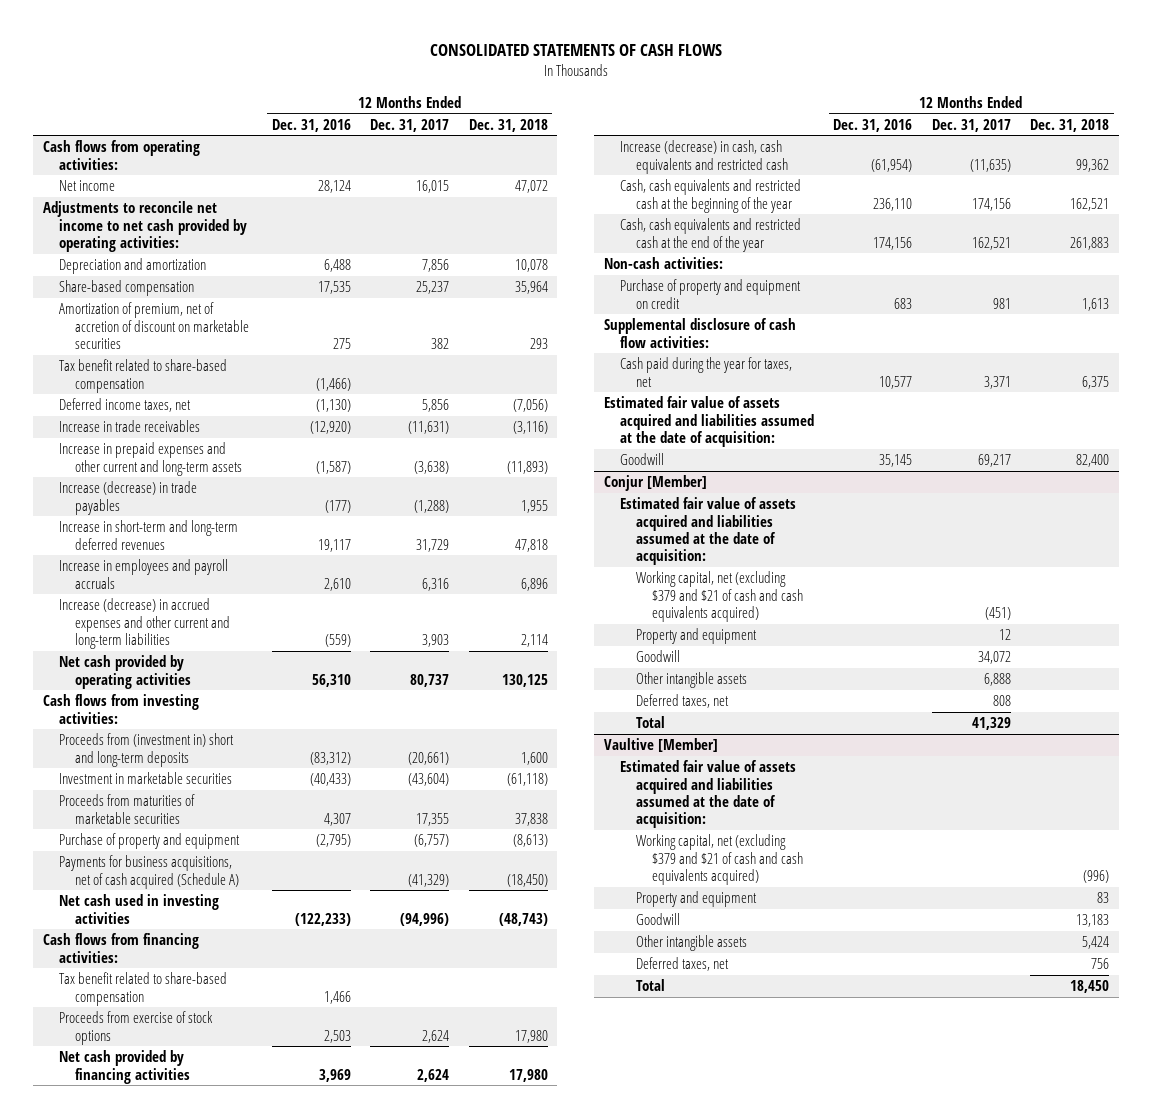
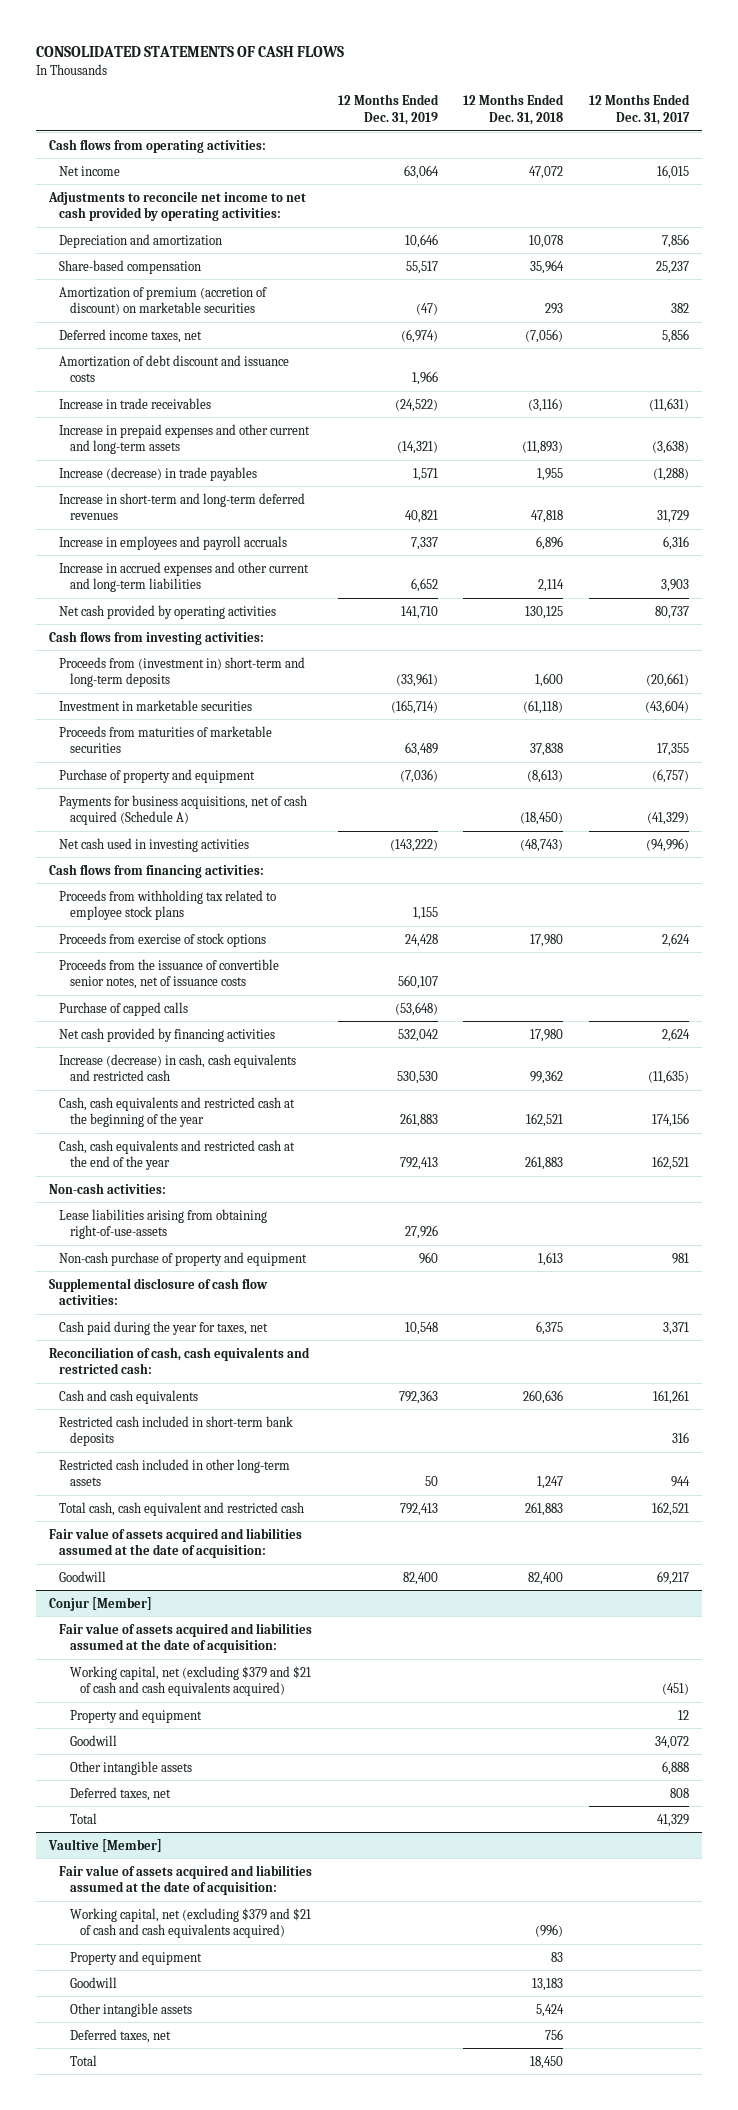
- | 12 Months Ended Dec. 31, 2016 | 12 Months Ended Dec. 31, 2017 | 12 Months Ended Dec. 31, 2018
+ | 12 Months Ended Dec. 31, 2019 | 12 Months Ended Dec. 31, 2018 | 12 Months Ended Dec. 31, 2017
- Amortization of premium, net of accretion of discount on marketable securities | 275 | 382 | 293
- Tax benefit related to share-based compensation | (1,466) | |
+ Amortization of premium (accretion of discount) on marketable securities | (47) | 293 | 382
+ Amortization of debt discount and issuance costs | 1,966 | |
- Increase (decrease) in accrued expenses and other current and long-term liabilities | (559) | 3,903 | 2,114
+ Increase in accrued expenses and other current and long-term liabilities | 6,652 | 2,114 | 3,903
- Proceeds from (investment in) short and long-term deposits | (83,312) | (20,661) | 1,600
+ Proceeds from (investment in) short-term and long-term deposits | (33,961) | 1,600 | (20,661)
- Tax benefit related to share-based compensation | 1,466 | |
+ Proceeds from withholding tax related to employee stock plans | 1,155 | |
+ Proceeds from the issuance of convertible senior notes, net of issuance costs | 560,107 | |
+ Purchase of capped calls | (53,648) | |
- Purchase of property and equipment on credit | 683 | 981 | 1,613
+ Lease liabilities arising from obtaining right-of-use-assets | 27,926 | |
+ Non-cash purchase of property and equipment | 960 | 1,613 | 981
- Estimated fair value of assets acquired and liabilities assumed at the date of acquisition:
+ Reconciliation of cash, cash equivalents and restricted cash:
+ Cash and cash equivalents | 792,363 | 260,636 | 161,261
+ Restricted cash included in short-term bank deposits | | | 316
+ Restricted cash included in other long-term assets | 50 | 1,247 | 944
+ Total cash, cash equivalent and restricted cash | 792,413 | 261,883 | 162,521
+ Fair value of assets acquired and liabilities assumed at the date of acquisition:
@ Conjur [Member]
- Estimated fair value of assets acquired and liabilities assumed at the date of acquisition:
+ Fair value of assets acquired and liabilities assumed at the date of acquisition:
@ Vaultive [Member]
- Estimated fair value of assets acquired and liabilities assumed at the date of acquisition:
+ Fair value of assets acquired and liabilities assumed at the date of acquisition:

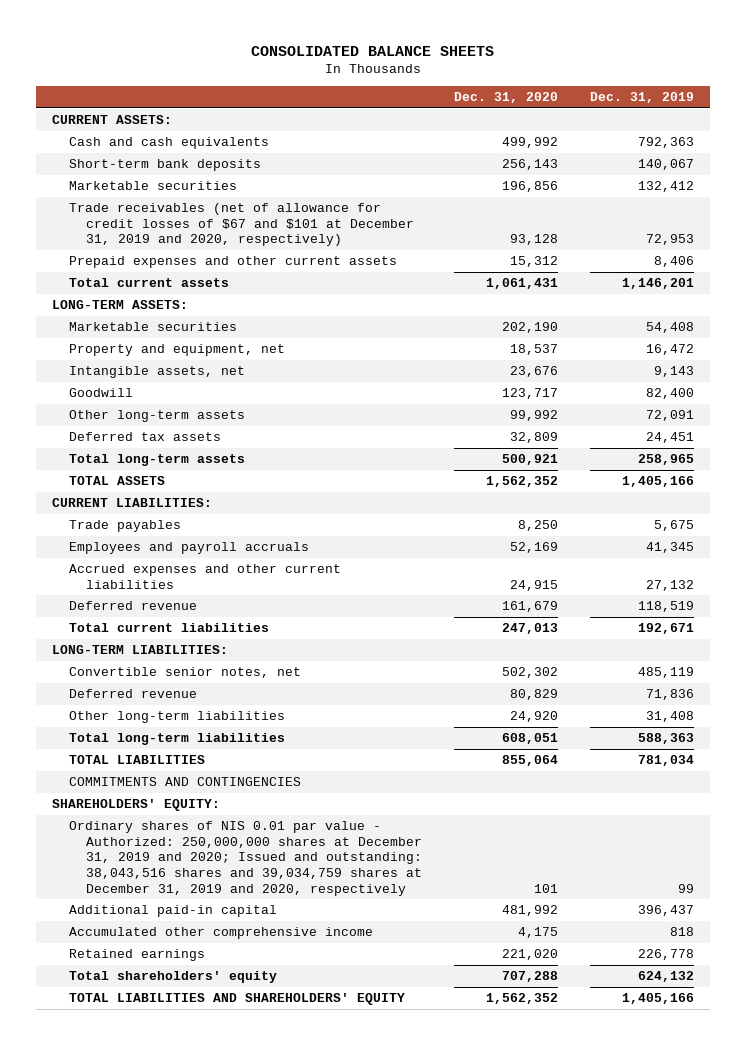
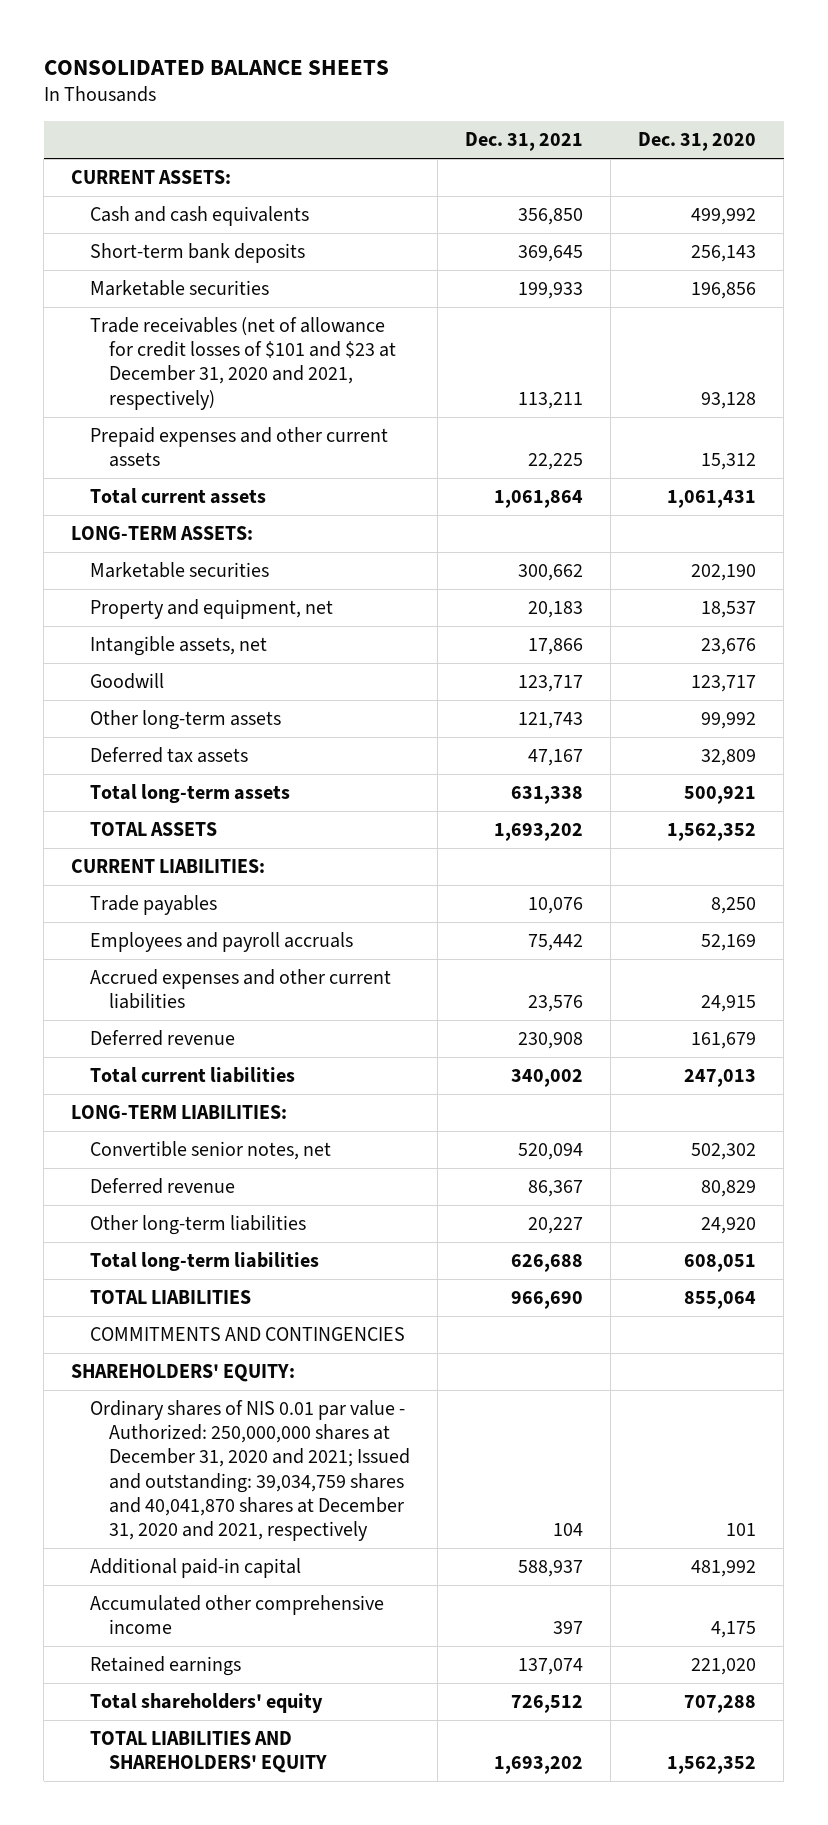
- | Dec. 31, 2020 | Dec. 31, 2019
+ | Dec. 31, 2021 | Dec. 31, 2020
- Trade receivables (net of allowance for credit losses of $67 and $101 at December 31, 2019 and 2020, respectively) | 93,128 | 72,953
+ Trade receivables (net of allowance for credit losses of $101 and $23 at December 31, 2020 and 2021, respectively) | 113,211 | 93,128
- Ordinary shares of NIS 0.01 par value - Authorized: 250,000,000 shares at December 31, 2019 and 2020; Issued and outstanding: 38,043,516 shares and 39,034,759 shares at December 31, 2019 and 2020, respectively | 101 | 99
+ Ordinary shares of NIS 0.01 par value - Authorized: 250,000,000 shares at December 31, 2020 and 2021; Issued and outstanding: 39,034,759 shares and 40,041,870 shares at December 31, 2020 and 2021, respectively | 104 | 101

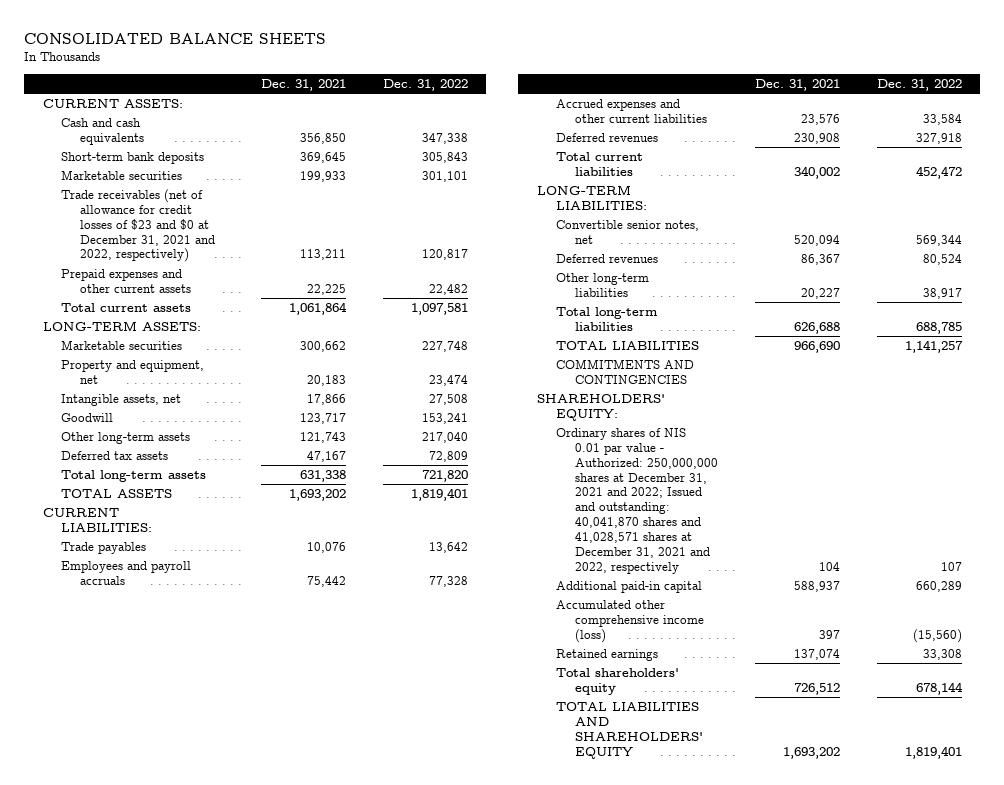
- | Dec. 31, 2021 | Dec. 31, 2020
+ | Dec. 31, 2021 | Dec. 31, 2022
- Trade receivables (net of allowance for credit losses of $101 and $23 at December 31, 2020 and 2021, respectively) | 113,211 | 93,128
+ Trade receivables (net of allowance for credit losses of $23 and $0 at December 31, 2021 and 2022, respectively) | 113,211 | 120,817
- Deferred revenue | 230,908 | 161,679
+ Deferred revenues | 230,908 | 327,918
- Deferred revenue | 86,367 | 80,829
+ Deferred revenues | 86,367 | 80,524
- Ordinary shares of NIS 0.01 par value - Authorized: 250,000,000 shares at December 31, 2020 and 2021; Issued and outstanding: 39,034,759 shares and 40,041,870 shares at December 31, 2020 and 2021, respectively | 104 | 101
+ Ordinary shares of NIS 0.01 par value - Authorized: 250,000,000 shares at December 31, 2021 and 2022; Issued and outstanding: 40,041,870 shares and 41,028,571 shares at December 31, 2021 and 2022, respectively | 104 | 107
- Accumulated other comprehensive income | 397 | 4,175
+ Accumulated other comprehensive income (loss) | 397 | (15,560)

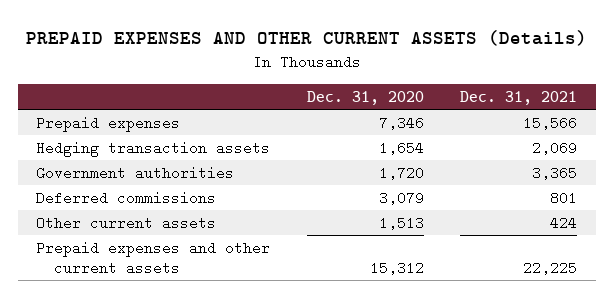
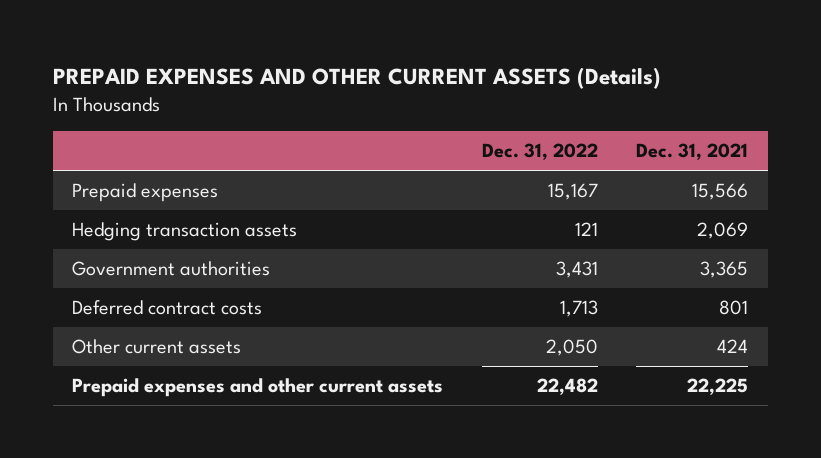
- | Dec. 31, 2020 | Dec. 31, 2021
+ | Dec. 31, 2022 | Dec. 31, 2021
- Deferred commissions | 3,079 | 801
+ Deferred contract costs | 1,713 | 801

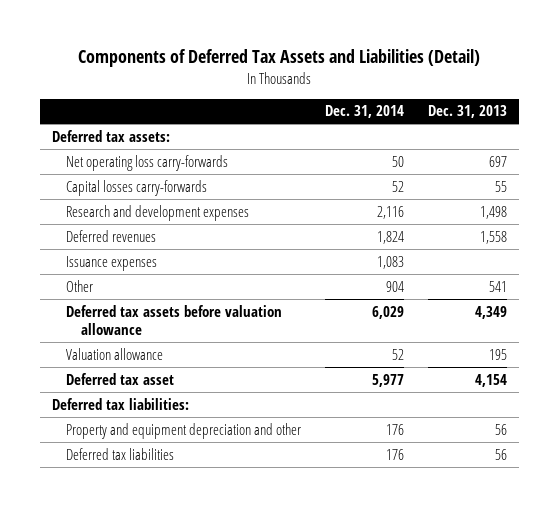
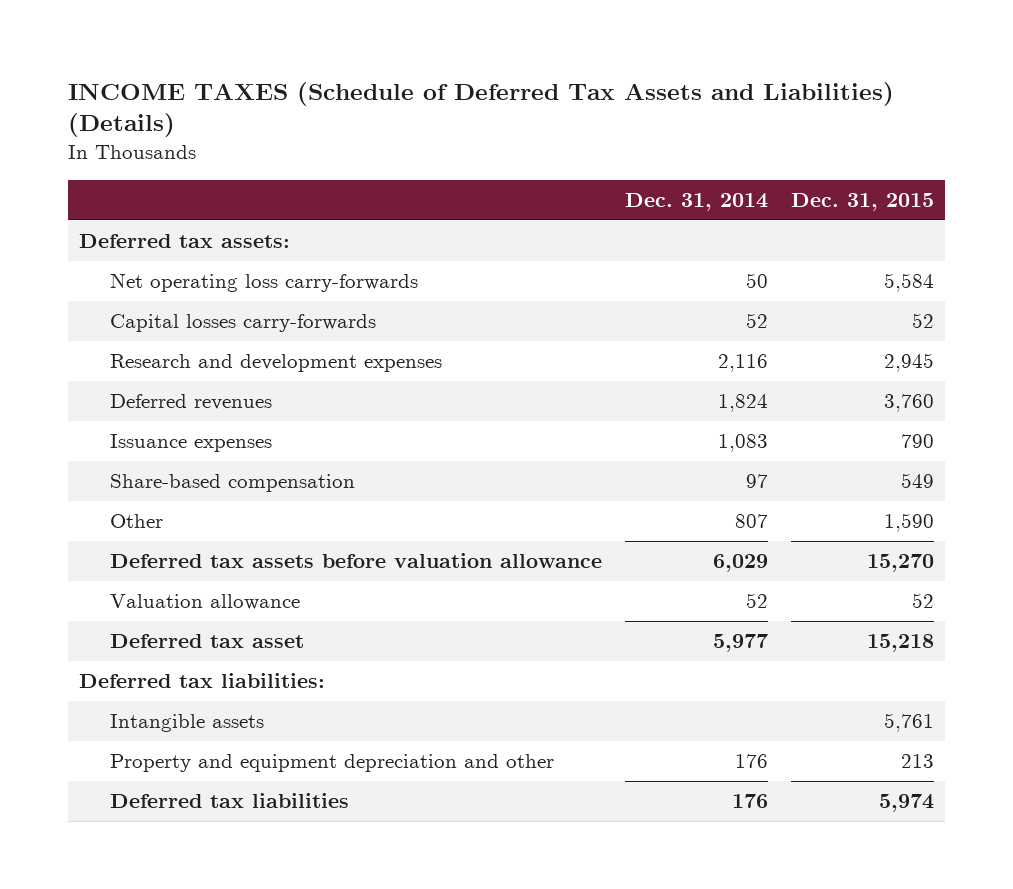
- Components of Deferred Tax Assets and Liabilities (Detail)
+ INCOME TAXES (Schedule of Deferred Tax Assets and Liabilities) (Details)
- | Dec. 31, 2014 | Dec. 31, 2013
+ | Dec. 31, 2014 | Dec. 31, 2015
- Other | 904 | 541
+ Share-based compensation | 97 | 549
+ Other | 807 | 1,590
+ Intangible assets | | 5,761

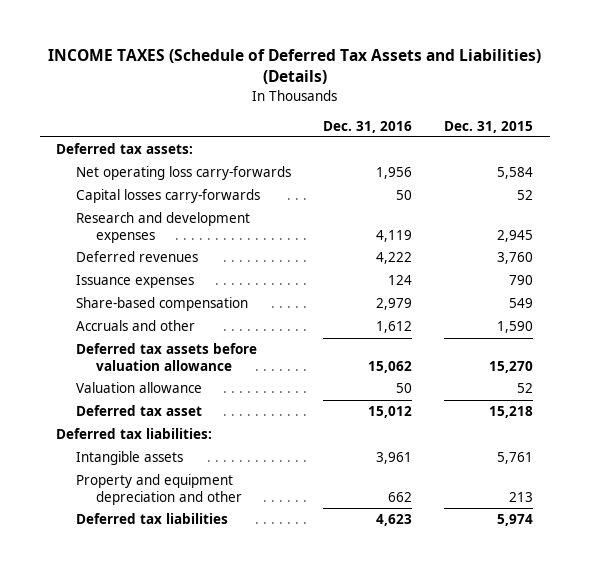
- | Dec. 31, 2014 | Dec. 31, 2015
+ | Dec. 31, 2016 | Dec. 31, 2015
- Other | 807 | 1,590
+ Accruals and other | 1,612 | 1,590

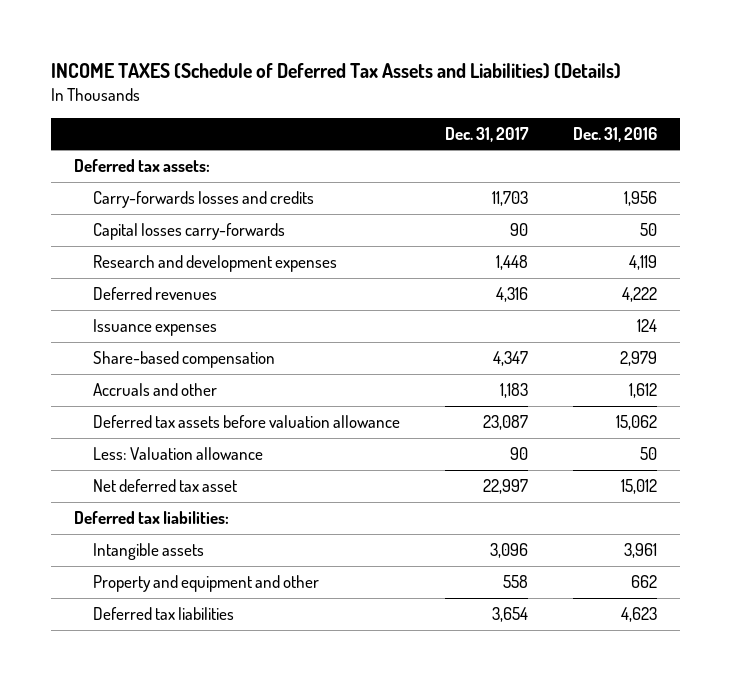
- | Dec. 31, 2016 | Dec. 31, 2015
+ | Dec. 31, 2017 | Dec. 31, 2016
- Net operating loss carry-forwards | 1,956 | 5,584
+ Carry-forwards losses and credits | 11,703 | 1,956
- Valuation allowance | 50 | 52
- Deferred tax asset | 15,012 | 15,218
+ Less: Valuation allowance | 90 | 50
+ Net deferred tax asset | 22,997 | 15,012
- Property and equipment depreciation and other | 662 | 213
+ Property and equipment and other | 558 | 662

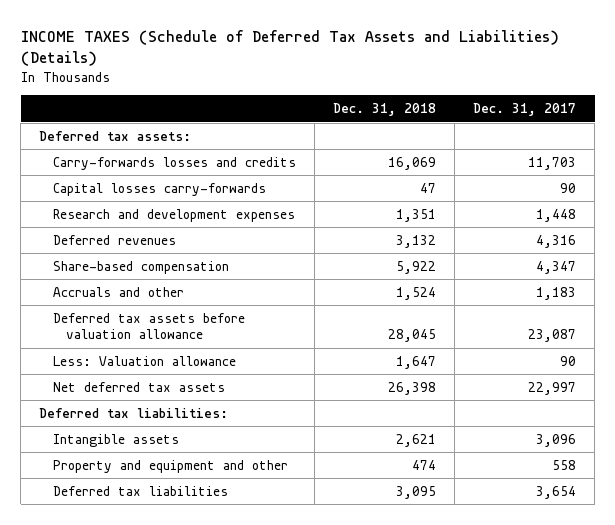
- | Dec. 31, 2017 | Dec. 31, 2016
+ | Dec. 31, 2018 | Dec. 31, 2017
- Issuance expenses | | 124
- Net deferred tax asset | 22,997 | 15,012
+ Net deferred tax assets | 26,398 | 22,997

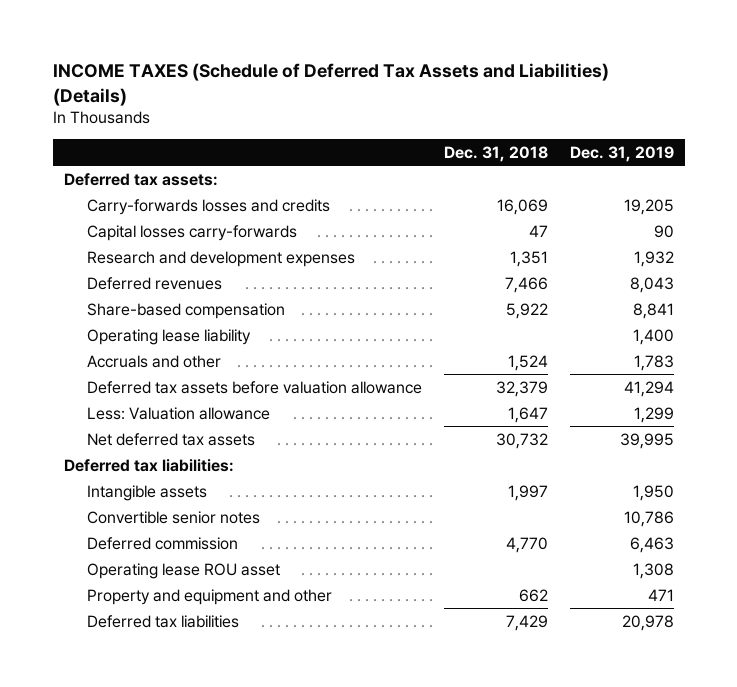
- | Dec. 31, 2018 | Dec. 31, 2017
+ | Dec. 31, 2018 | Dec. 31, 2019
- Deferred revenues | 3,132 | 4,316
+ Deferred revenues | 7,466 | 8,043
+ Operating lease liability | | 1,400
- Deferred tax assets before valuation allowance | 28,045 | 23,087
+ Deferred tax assets before valuation allowance | 32,379 | 41,294
- Net deferred tax assets | 26,398 | 22,997
+ Net deferred tax assets | 30,732 | 39,995
- Intangible assets | 2,621 | 3,096
- Property and equipment and other | 474 | 558
- Deferred tax liabilities | 3,095 | 3,654
+ Intangible assets | 1,997 | 1,950
+ Convertible senior notes | | 10,786
+ Deferred commission | 4,770 | 6,463
+ Operating lease ROU asset | | 1,308
+ Property and equipment and other | 662 | 471
+ Deferred tax liabilities | 7,429 | 20,978

